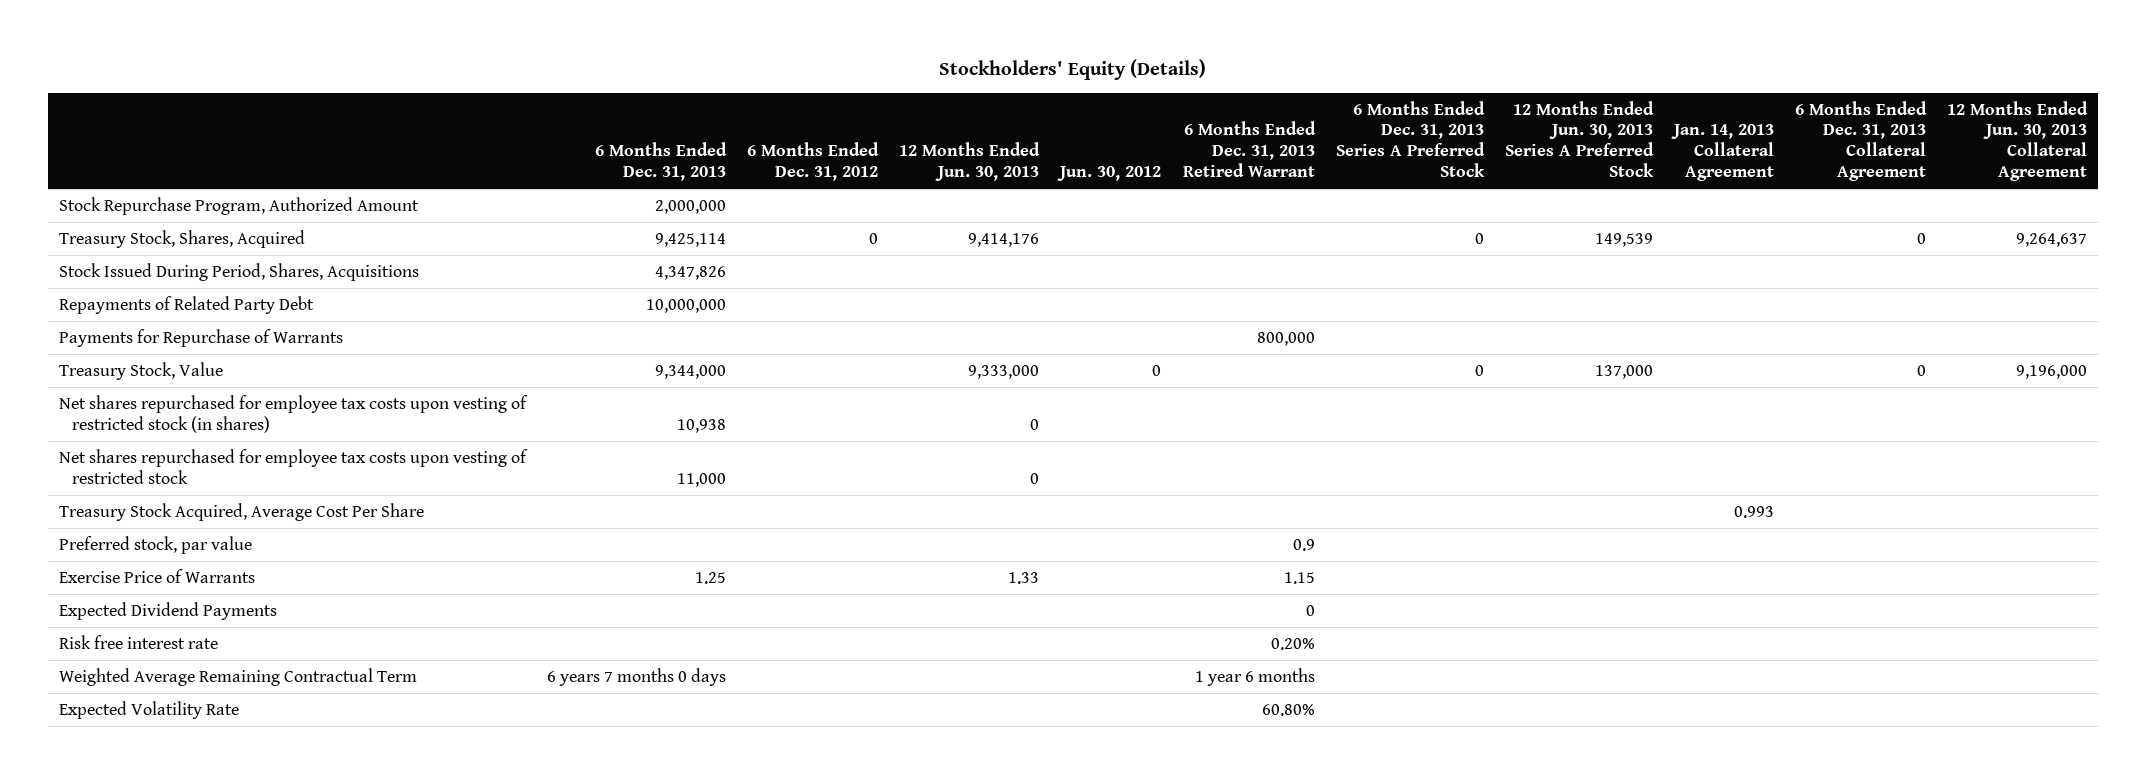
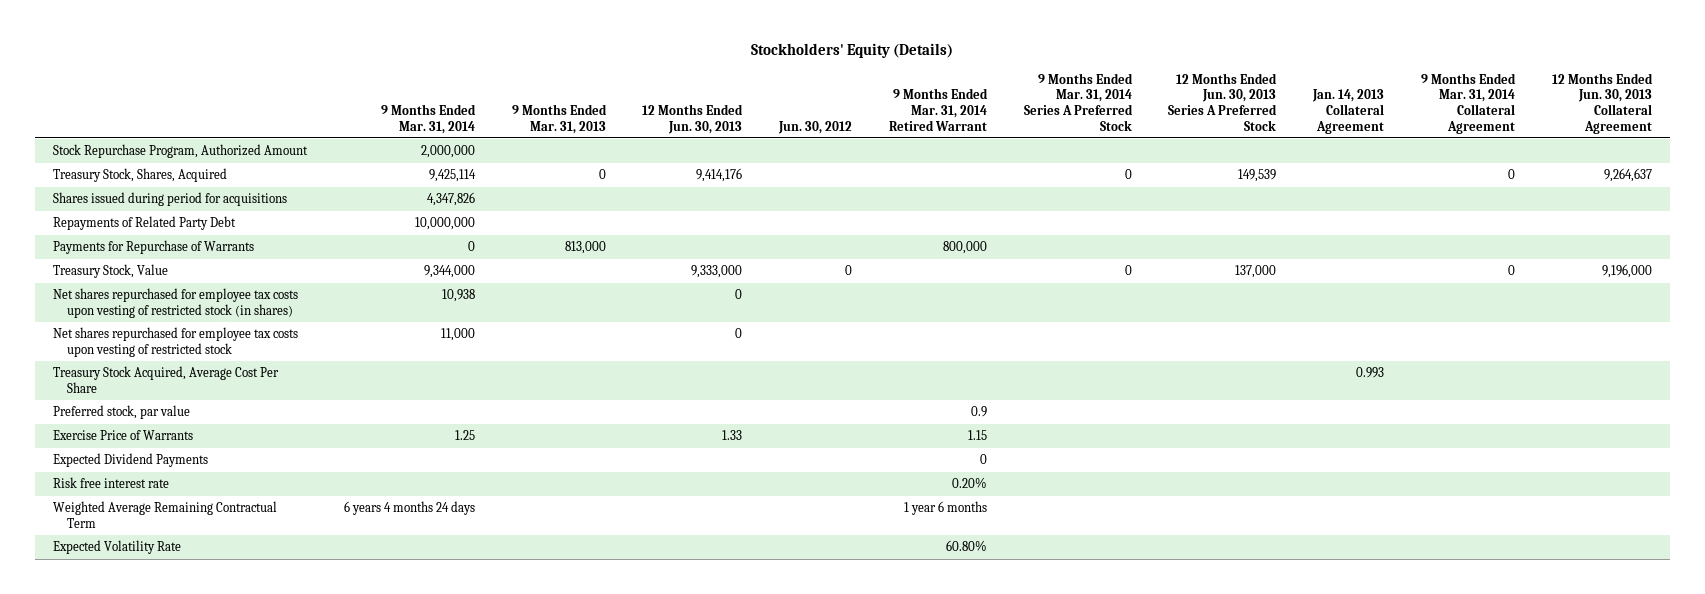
- | 6 Months Ended Dec. 31, 2013 | 6 Months Ended Dec. 31, 2012 | 12 Months Ended Jun. 30, 2013 | Jun. 30, 2012 | 6 Months Ended Dec. 31, 2013 Retired Warrant | 6 Months Ended Dec. 31, 2013 Series A Preferred Stock | 12 Months Ended Jun. 30, 2013 Series A Preferred Stock | Jan. 14, 2013 Collateral Agreement | 6 Months Ended Dec. 31, 2013 Collateral Agreement | 12 Months Ended Jun. 30, 2013 Collateral Agreement
+ | 9 Months Ended Mar. 31, 2014 | 9 Months Ended Mar. 31, 2013 | 12 Months Ended Jun. 30, 2013 | Jun. 30, 2012 | 9 Months Ended Mar. 31, 2014 Retired Warrant | 9 Months Ended Mar. 31, 2014 Series A Preferred Stock | 12 Months Ended Jun. 30, 2013 Series A Preferred Stock | Jan. 14, 2013 Collateral Agreement | 9 Months Ended Mar. 31, 2014 Collateral Agreement | 12 Months Ended Jun. 30, 2013 Collateral Agreement
- Stock Issued During Period, Shares, Acquisitions | 4,347,826 | | | | | | | | |
+ Shares issued during period for acquisitions | 4,347,826 | | | | | | | | |

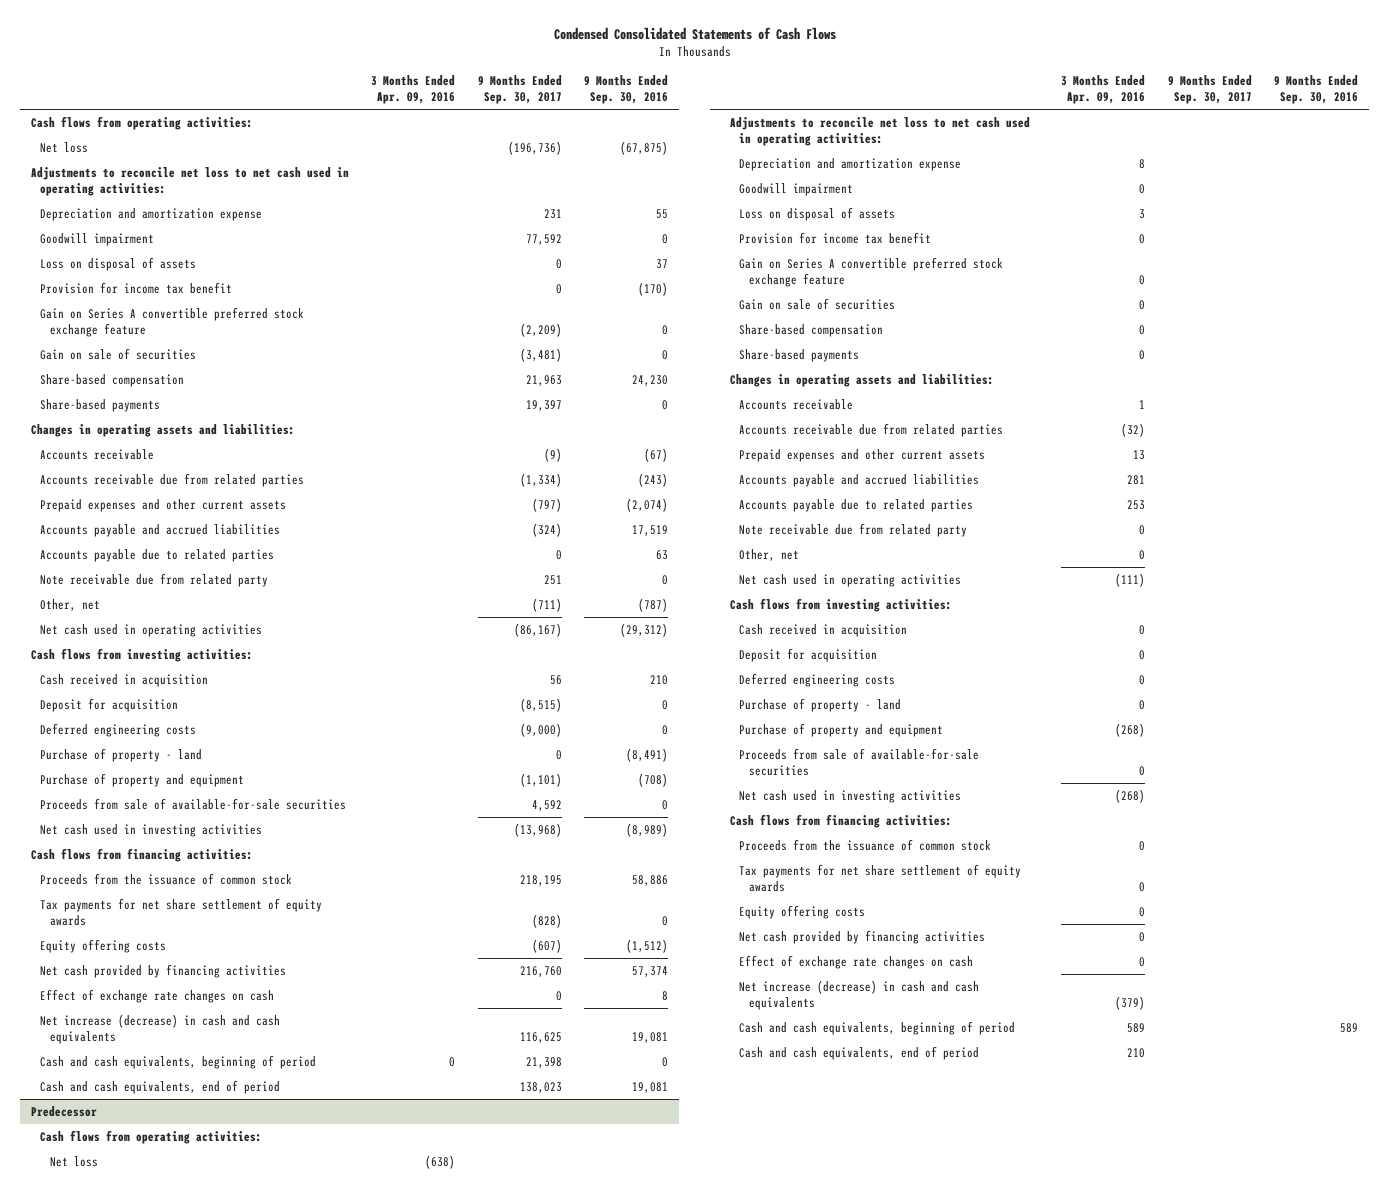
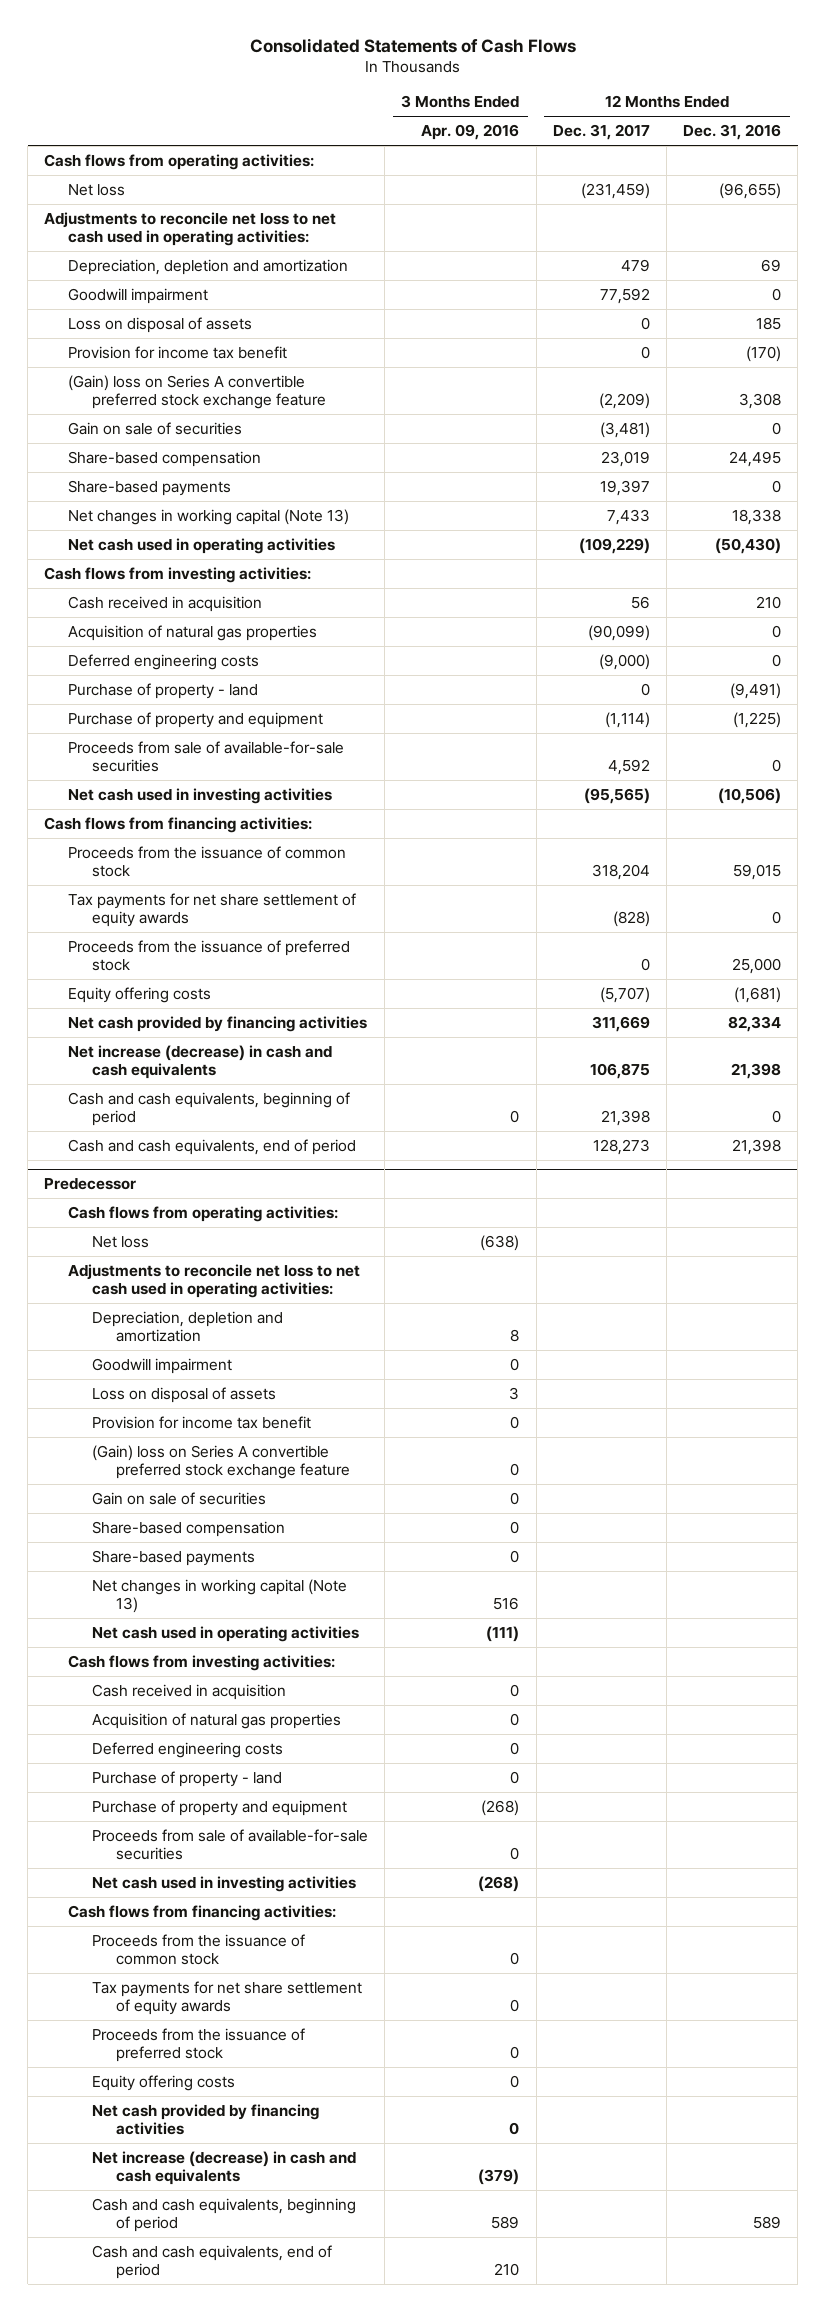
- Condensed Consolidated Statements of Cash Flows
+ Consolidated Statements of Cash Flows
- | 3 Months Ended Apr. 09, 2016 | 9 Months Ended Sep. 30, 2017 | 9 Months Ended Sep. 30, 2016
+ | 3 Months Ended Apr. 09, 2016 | 12 Months Ended Dec. 31, 2017 | 12 Months Ended Dec. 31, 2016
- Depreciation and amortization expense | | 231 | 55
+ Depreciation, depletion and amortization | | 479 | 69
- Gain on Series A convertible preferred stock exchange feature | | (2,209) | 0
+ (Gain) loss on Series A convertible preferred stock exchange feature | | (2,209) | 3,308
- Changes in operating assets and liabilities:
- Accounts receivable | | (9) | (67)
- Accounts receivable due from related parties | | (1,334) | (243)
- Prepaid expenses and other current assets | | (797) | (2,074)
- Accounts payable and accrued liabilities | | (324) | 17,519
- Accounts payable due to related parties | | 0 | 63
- Note receivable due from related party | | 251 | 0
- Other, net | | (711) | (787)
+ Net changes in working capital (Note 13) | | 7,433 | 18,338
- Deposit for acquisition | | (8,515) | 0
+ Acquisition of natural gas properties | | (90,099) | 0
+ Proceeds from the issuance of preferred stock | | 0 | 25,000
- Effect of exchange rate changes on cash | | 0 | 8
@ Predecessor
- Depreciation and amortization expense | 8 | |
+ Depreciation, depletion and amortization | 8 | |
- Gain on Series A convertible preferred stock exchange feature | 0 | |
+ (Gain) loss on Series A convertible preferred stock exchange feature | 0 | |
- Changes in operating assets and liabilities:
- Accounts receivable | 1 | |
- Accounts receivable due from related parties | (32) | |
- Prepaid expenses and other current assets | 13 | |
- Accounts payable and accrued liabilities | 281 | |
- Accounts payable due to related parties | 253 | |
- Note receivable due from related party | 0 | |
- Other, net | 0 | |
+ Net changes in working capital (Note 13) | 516 | |
- Deposit for acquisition | 0 | |
+ Acquisition of natural gas properties | 0 | |
+ Proceeds from the issuance of preferred stock | 0 | |
- Effect of exchange rate changes on cash | 0 | |

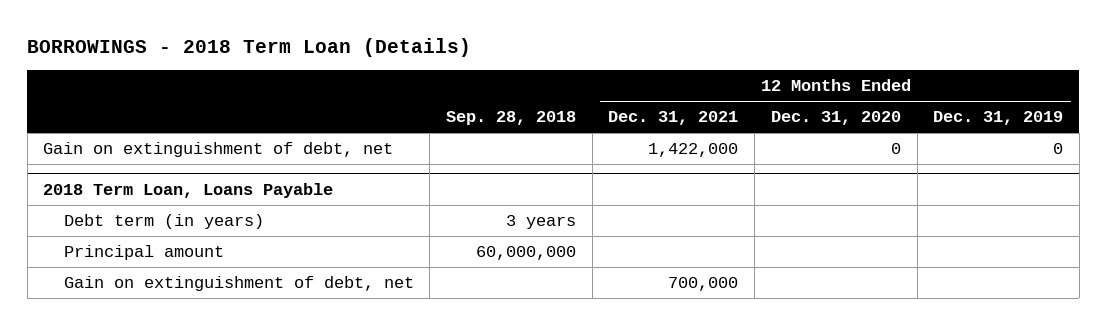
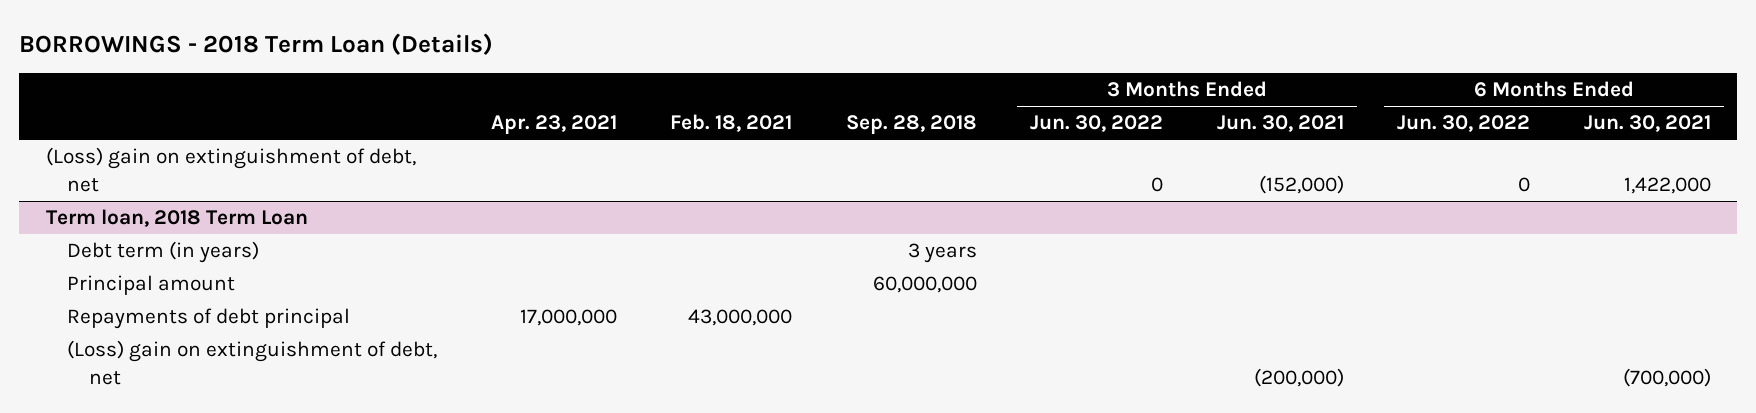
- | Sep. 28, 2018 | 12 Months Ended Dec. 31, 2021 | 12 Months Ended Dec. 31, 2020 | 12 Months Ended Dec. 31, 2019
+ | Apr. 23, 2021 | Feb. 18, 2021 | Sep. 28, 2018 | 3 Months Ended Jun. 30, 2022 | 3 Months Ended Jun. 30, 2021 | 6 Months Ended Jun. 30, 2022 | 6 Months Ended Jun. 30, 2021
- Gain on extinguishment of debt, net | | 1,422,000 | 0 | 0
- 2018 Term Loan, Loans Payable
+ (Loss) gain on extinguishment of debt, net | | | | 0 | (152,000) | 0 | 1,422,000
+ Term loan, 2018 Term Loan
- Gain on extinguishment of debt, net | | 700,000 | |
+ Repayments of debt principal | 17,000,000 | 43,000,000 | | | | |
+ (Loss) gain on extinguishment of debt, net | | | | | (200,000) | | (700,000)

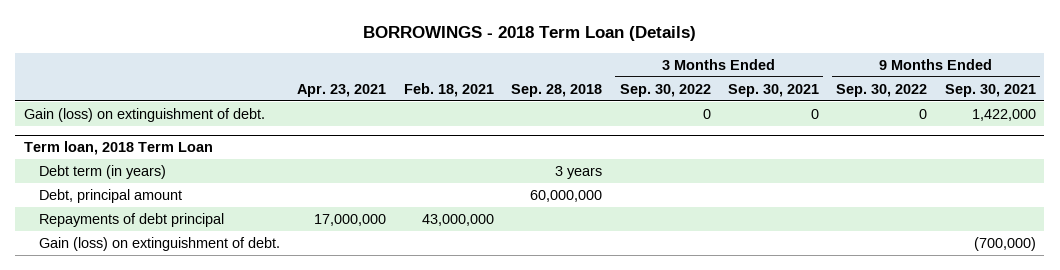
- | Apr. 23, 2021 | Feb. 18, 2021 | Sep. 28, 2018 | 3 Months Ended Jun. 30, 2022 | 3 Months Ended Jun. 30, 2021 | 6 Months Ended Jun. 30, 2022 | 6 Months Ended Jun. 30, 2021
+ | Apr. 23, 2021 | Feb. 18, 2021 | Sep. 28, 2018 | 3 Months Ended Sep. 30, 2022 | 3 Months Ended Sep. 30, 2021 | 9 Months Ended Sep. 30, 2022 | 9 Months Ended Sep. 30, 2021
- (Loss) gain on extinguishment of debt, net | | | | 0 | (152,000) | 0 | 1,422,000
+ Gain (loss) on extinguishment of debt. | | | | 0 | 0 | 0 | 1,422,000
@ Term loan, 2018 Term Loan
- Principal amount | | | 60,000,000 | | | |
+ Debt, principal amount | | | 60,000,000 | | | |
- (Loss) gain on extinguishment of debt, net | | | | | (200,000) | | (700,000)
+ Gain (loss) on extinguishment of debt. | | | | | | | (700,000)

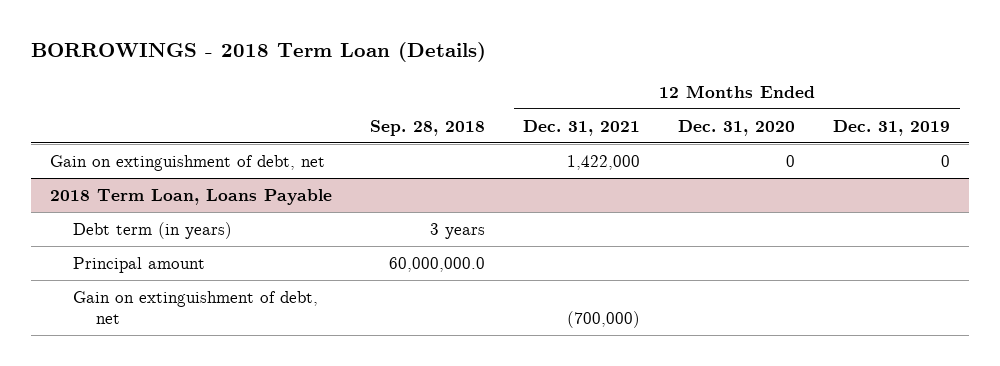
- | Apr. 23, 2021 | Feb. 18, 2021 | Sep. 28, 2018 | 3 Months Ended Sep. 30, 2022 | 3 Months Ended Sep. 30, 2021 | 9 Months Ended Sep. 30, 2022 | 9 Months Ended Sep. 30, 2021
+ | Sep. 28, 2018 | 12 Months Ended Dec. 31, 2021 | 12 Months Ended Dec. 31, 2020 | 12 Months Ended Dec. 31, 2019
- Gain (loss) on extinguishment of debt. | | | | 0 | 0 | 0 | 1,422,000
- Term loan, 2018 Term Loan
+ Gain on extinguishment of debt, net | | 1,422,000 | 0 | 0
+ 2018 Term Loan, Loans Payable
- Debt, principal amount | | | 60,000,000 | | | |
- Repayments of debt principal | 17,000,000 | 43,000,000 | | | | |
- Gain (loss) on extinguishment of debt. | | | | | | | (700,000)
+ Principal amount | 60,000,000.0 | | |
+ Gain on extinguishment of debt, net | | (700,000) | |

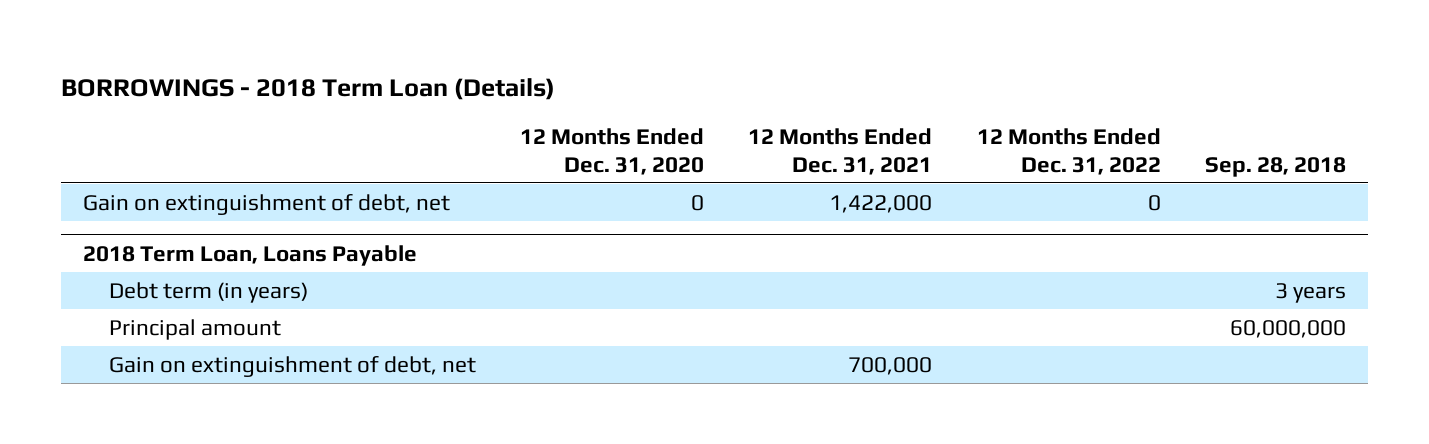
- | Sep. 28, 2018 | 12 Months Ended Dec. 31, 2021 | 12 Months Ended Dec. 31, 2020 | 12 Months Ended Dec. 31, 2019
+ | 12 Months Ended Dec. 31, 2020 | 12 Months Ended Dec. 31, 2021 | 12 Months Ended Dec. 31, 2022 | Sep. 28, 2018
@ 2018 Term Loan, Loans Payable
- Principal amount | 60,000,000.0 | | |
- Gain on extinguishment of debt, net | | (700,000) | |
+ Principal amount | | | | 60,000,000
+ Gain on extinguishment of debt, net | | 700,000 | |

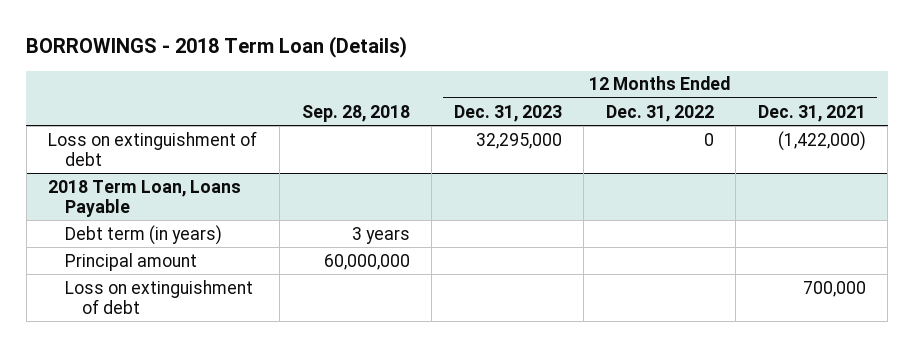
- | 12 Months Ended Dec. 31, 2020 | 12 Months Ended Dec. 31, 2021 | 12 Months Ended Dec. 31, 2022 | Sep. 28, 2018
+ | Sep. 28, 2018 | 12 Months Ended Dec. 31, 2023 | 12 Months Ended Dec. 31, 2022 | 12 Months Ended Dec. 31, 2021
- Gain on extinguishment of debt, net | 0 | 1,422,000 | 0 |
+ Loss on extinguishment of debt | | 32,295,000 | 0 | (1,422,000)
@ 2018 Term Loan, Loans Payable
- Gain on extinguishment of debt, net | | 700,000 | |
+ Loss on extinguishment of debt | | | | 700,000

